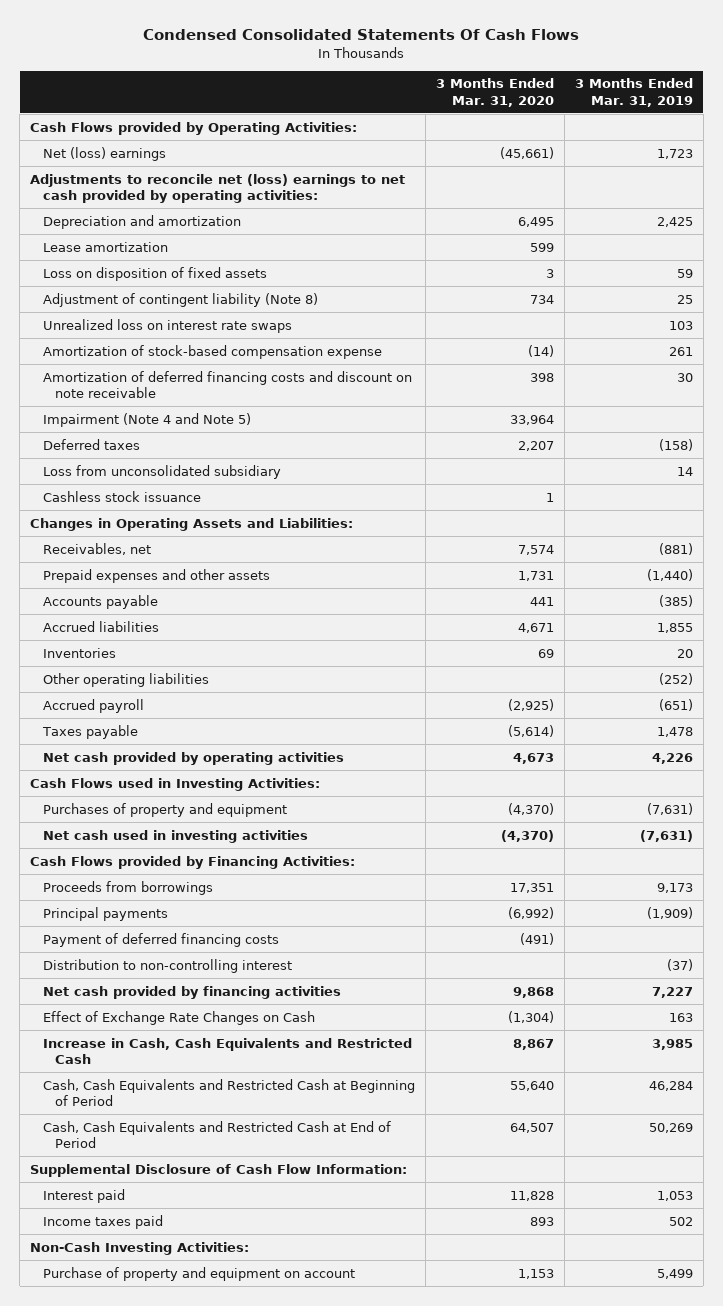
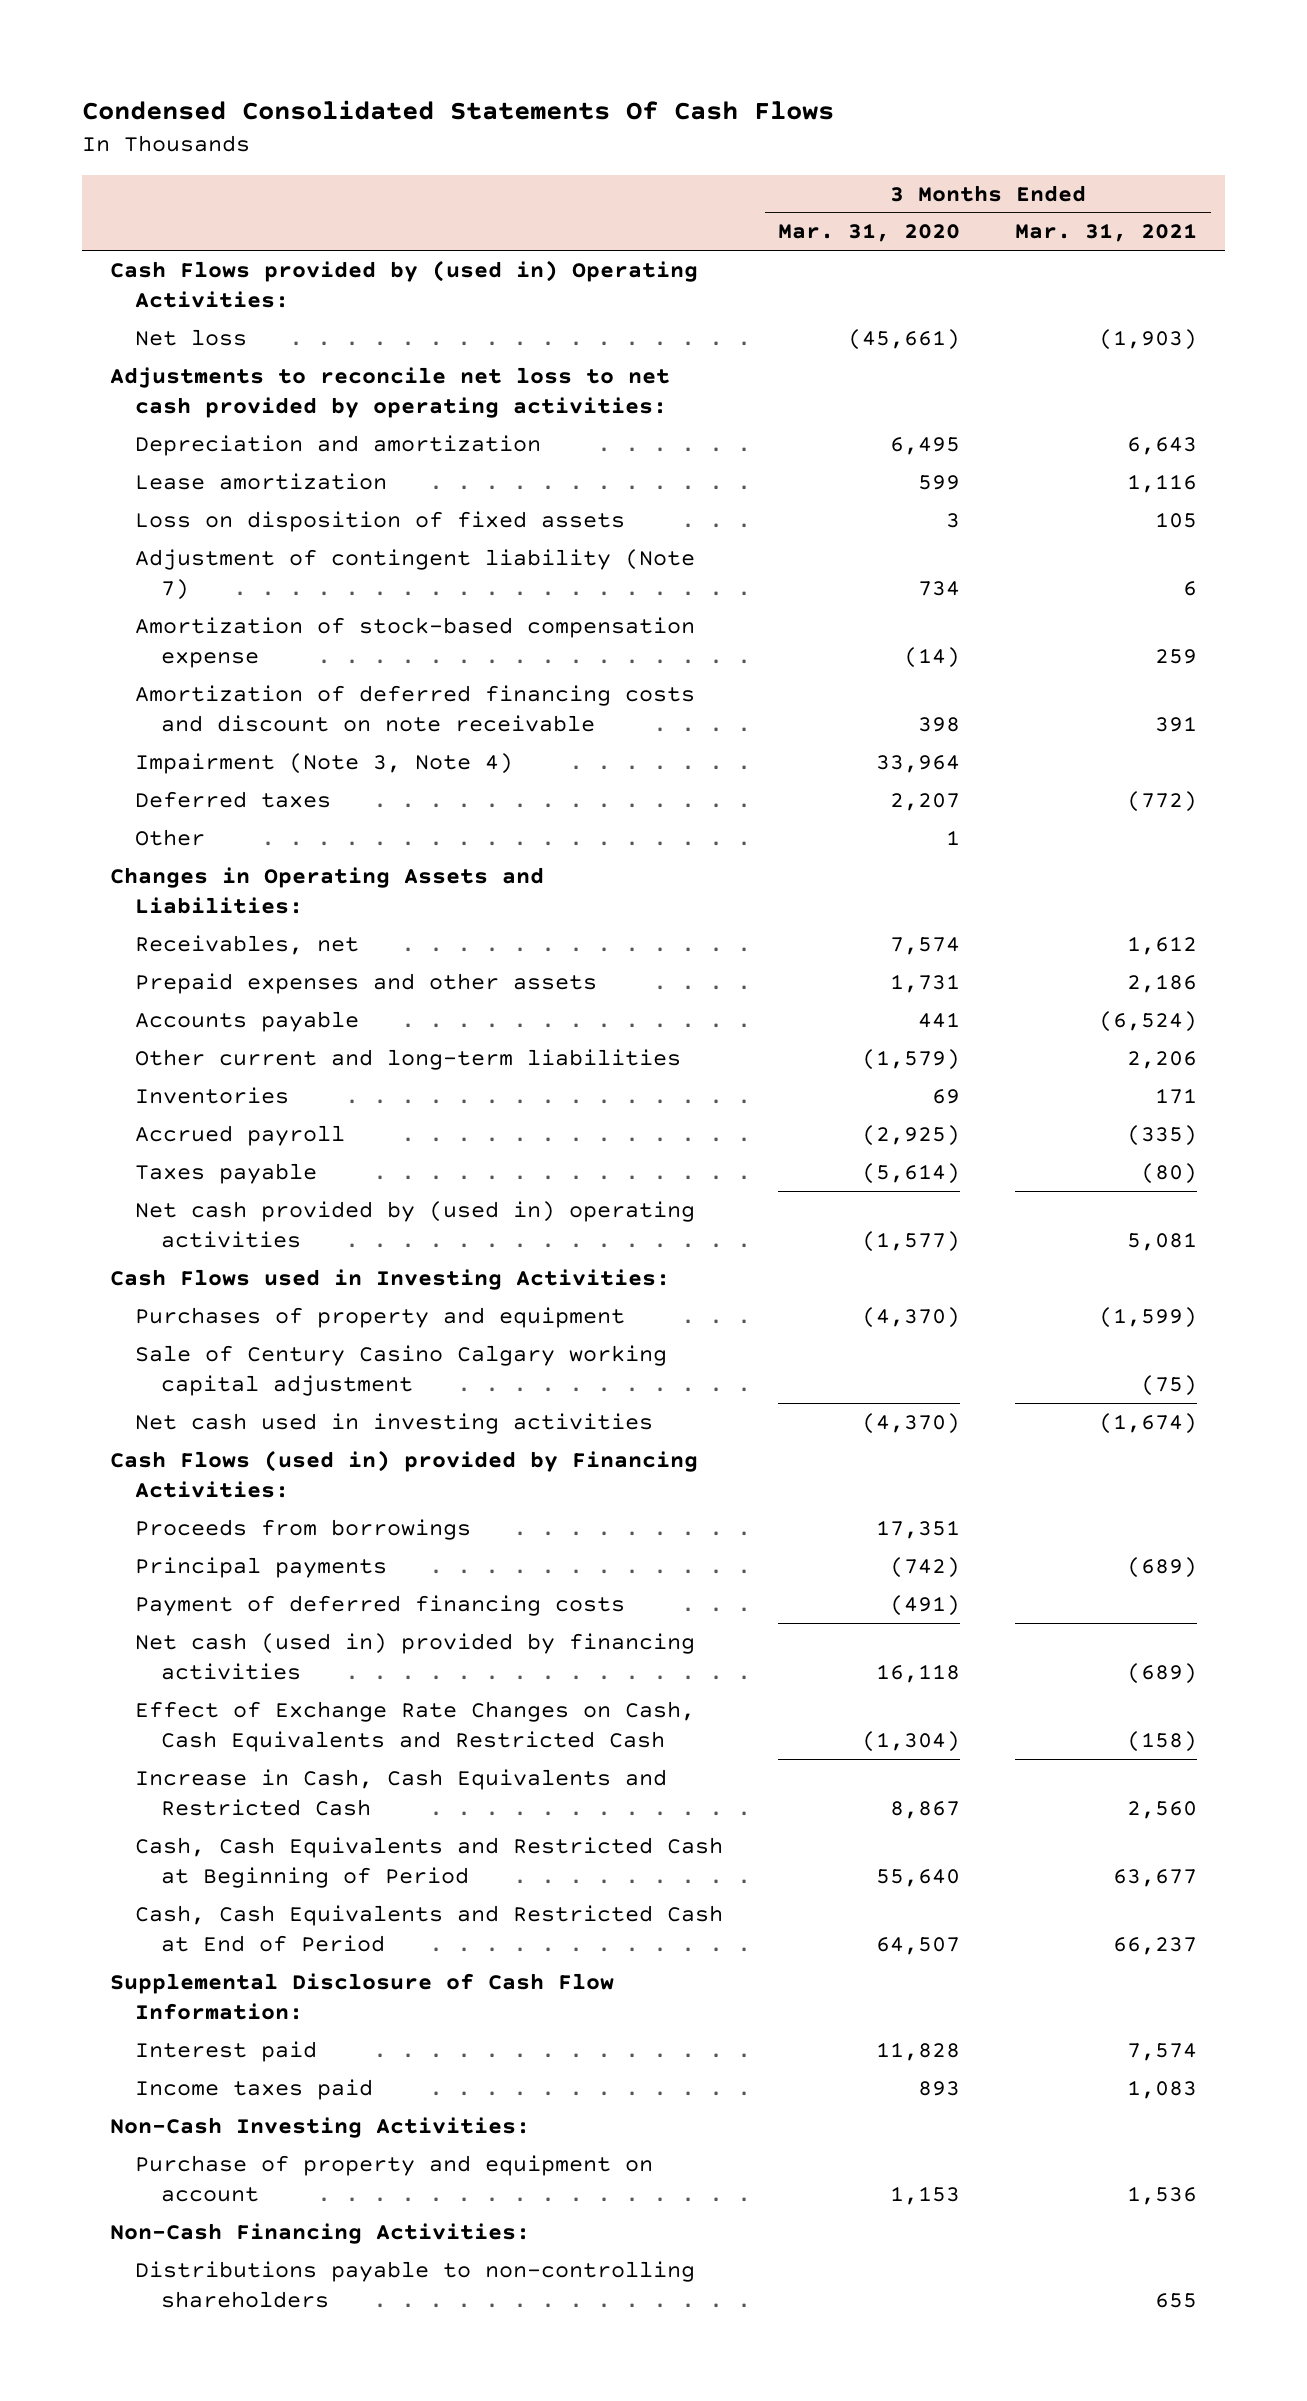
- | 3 Months Ended Mar. 31, 2020 | 3 Months Ended Mar. 31, 2019
+ | 3 Months Ended Mar. 31, 2020 | 3 Months Ended Mar. 31, 2021
- Cash Flows provided by Operating Activities:
- Net (loss) earnings | (45,661) | 1,723
- Adjustments to reconcile net (loss) earnings to net cash provided by operating activities:
+ Cash Flows provided by (used in) Operating Activities:
+ Net loss | (45,661) | (1,903)
+ Adjustments to reconcile net loss to net cash provided by operating activities:
- Adjustment of contingent liability (Note 8) | 734 | 25
- Unrealized loss on interest rate swaps | | 103
+ Adjustment of contingent liability (Note 7) | 734 | 6
- Impairment (Note 4 and Note 5) | 33,964 |
+ Impairment (Note 3, Note 4) | 33,964 |
- Loss from unconsolidated subsidiary | | 14
- Cashless stock issuance | 1 |
+ Other | 1 |
- Accrued liabilities | 4,671 | 1,855
+ Other current and long-term liabilities | (1,579) | 2,206
- Other operating liabilities | | (252)
- Net cash provided by operating activities | 4,673 | 4,226
+ Net cash provided by (used in) operating activities | (1,577) | 5,081
+ Sale of Century Casino Calgary working capital adjustment | | (75)
- Cash Flows provided by Financing Activities:
+ Cash Flows (used in) provided by Financing Activities:
- Principal payments | (6,992) | (1,909)
+ Principal payments | (742) | (689)
- Distribution to non-controlling interest | | (37)
- Net cash provided by financing activities | 9,868 | 7,227
- Effect of Exchange Rate Changes on Cash | (1,304) | 163
+ Net cash (used in) provided by financing activities | 16,118 | (689)
+ Effect of Exchange Rate Changes on Cash, Cash Equivalents and Restricted Cash | (1,304) | (158)
+ Non-Cash Financing Activities:
+ Distributions payable to non-controlling shareholders | | 655

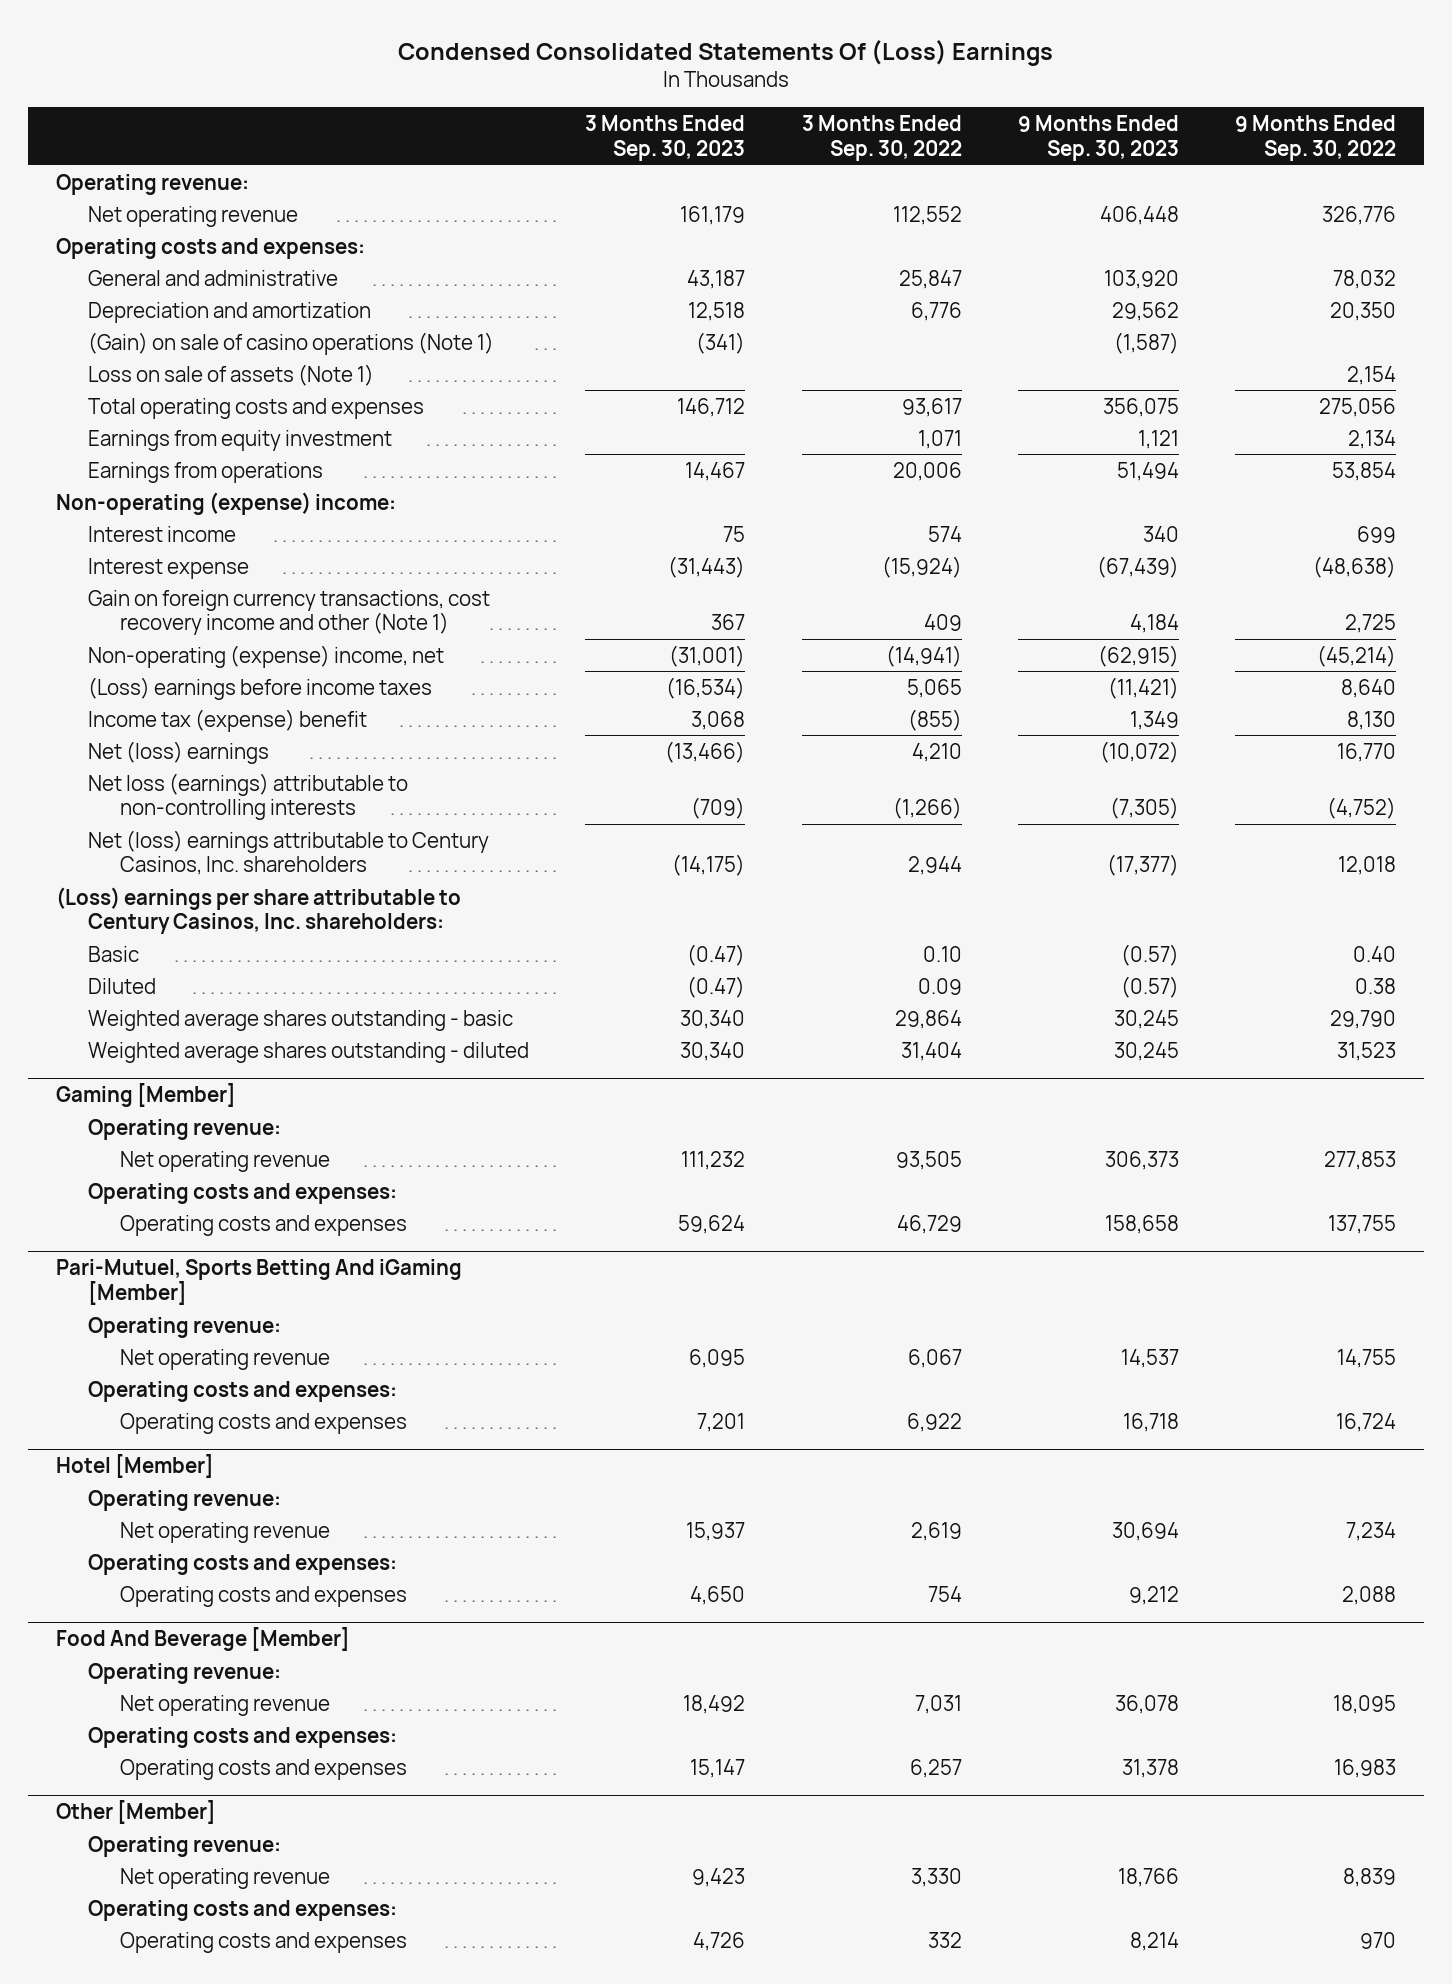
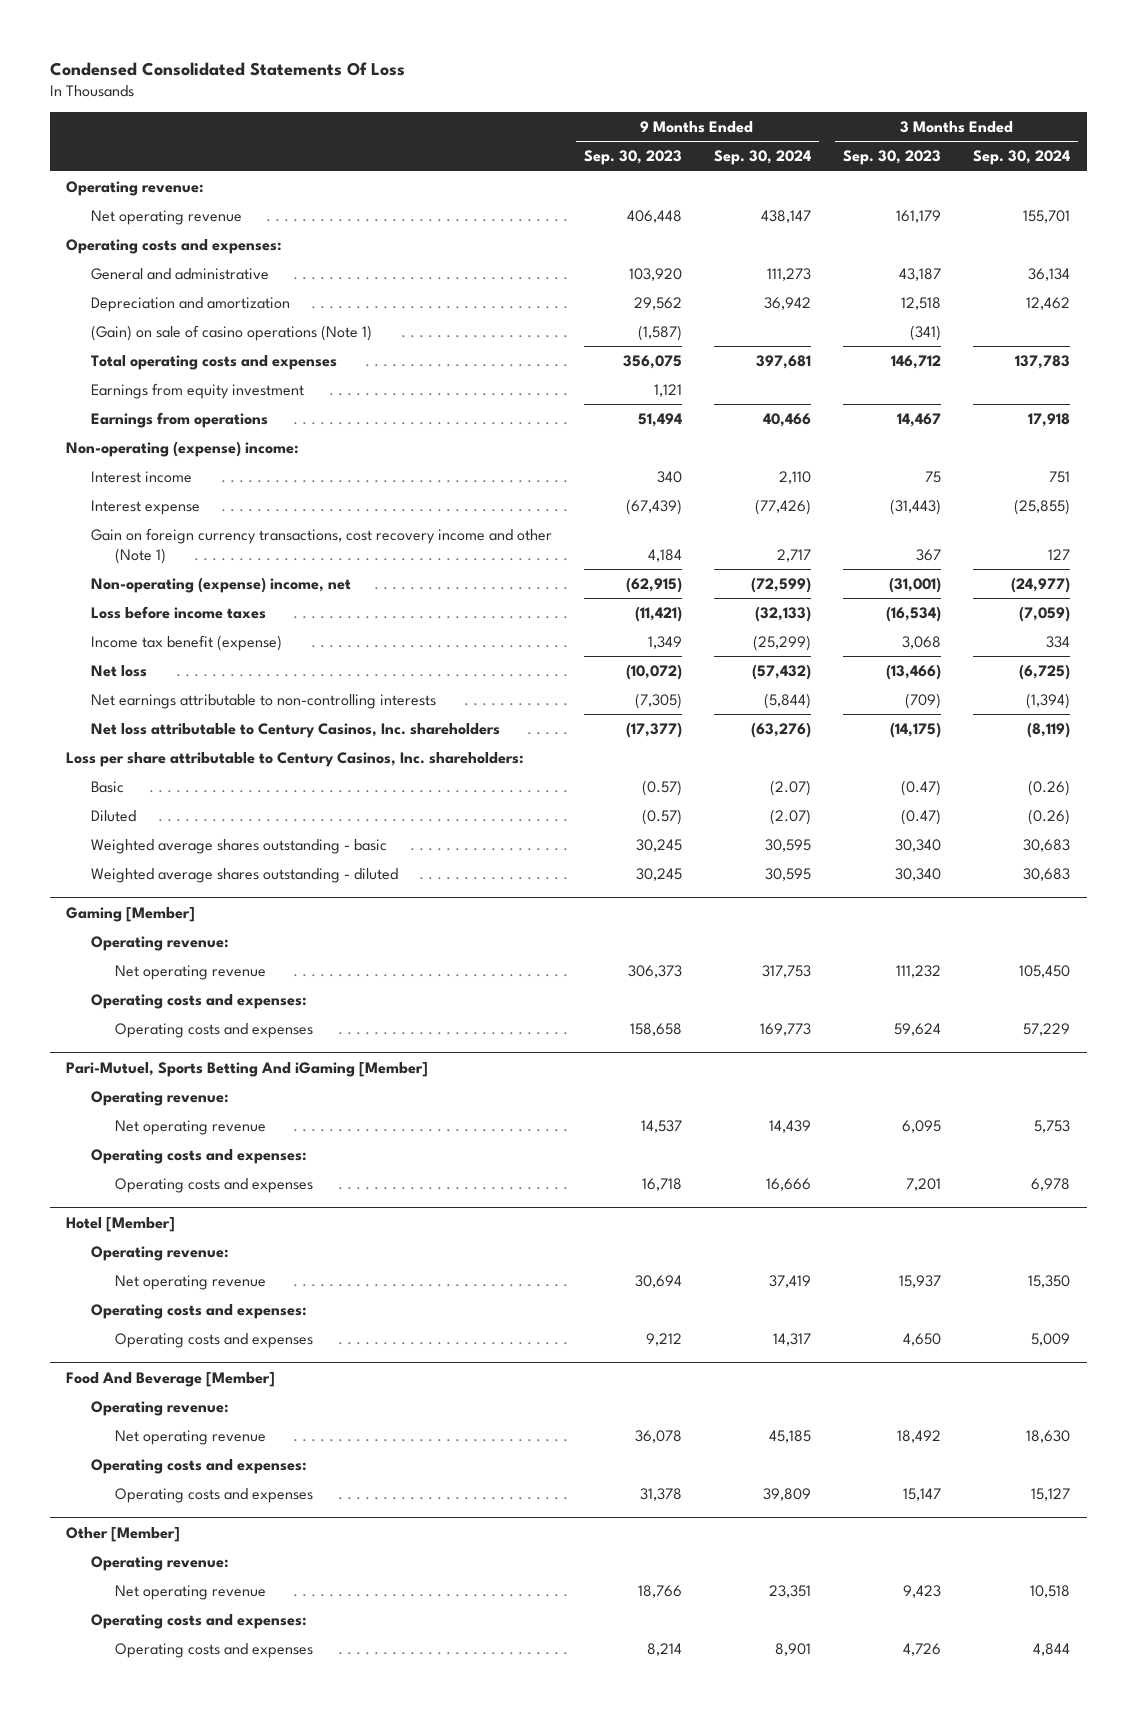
- Condensed Consolidated Statements Of (Loss) Earnings
+ Condensed Consolidated Statements Of Loss
- | 3 Months Ended Sep. 30, 2023 | 3 Months Ended Sep. 30, 2022 | 9 Months Ended Sep. 30, 2023 | 9 Months Ended Sep. 30, 2022
+ | 9 Months Ended Sep. 30, 2023 | 9 Months Ended Sep. 30, 2024 | 3 Months Ended Sep. 30, 2023 | 3 Months Ended Sep. 30, 2024
- Loss on sale of assets (Note 1) | | | | 2,154
- (Loss) earnings before income taxes | (16,534) | 5,065 | (11,421) | 8,640
- Income tax (expense) benefit | 3,068 | (855) | 1,349 | 8,130
- Net (loss) earnings | (13,466) | 4,210 | (10,072) | 16,770
- Net loss (earnings) attributable to non-controlling interests | (709) | (1,266) | (7,305) | (4,752)
- Net (loss) earnings attributable to Century Casinos, Inc. shareholders | (14,175) | 2,944 | (17,377) | 12,018
- (Loss) earnings per share attributable to Century Casinos, Inc. shareholders:
+ Loss before income taxes | (11,421) | (32,133) | (16,534) | (7,059)
+ Income tax benefit (expense) | 1,349 | (25,299) | 3,068 | 334
+ Net loss | (10,072) | (57,432) | (13,466) | (6,725)
+ Net earnings attributable to non-controlling interests | (7,305) | (5,844) | (709) | (1,394)
+ Net loss attributable to Century Casinos, Inc. shareholders | (17,377) | (63,276) | (14,175) | (8,119)
+ Loss per share attributable to Century Casinos, Inc. shareholders:

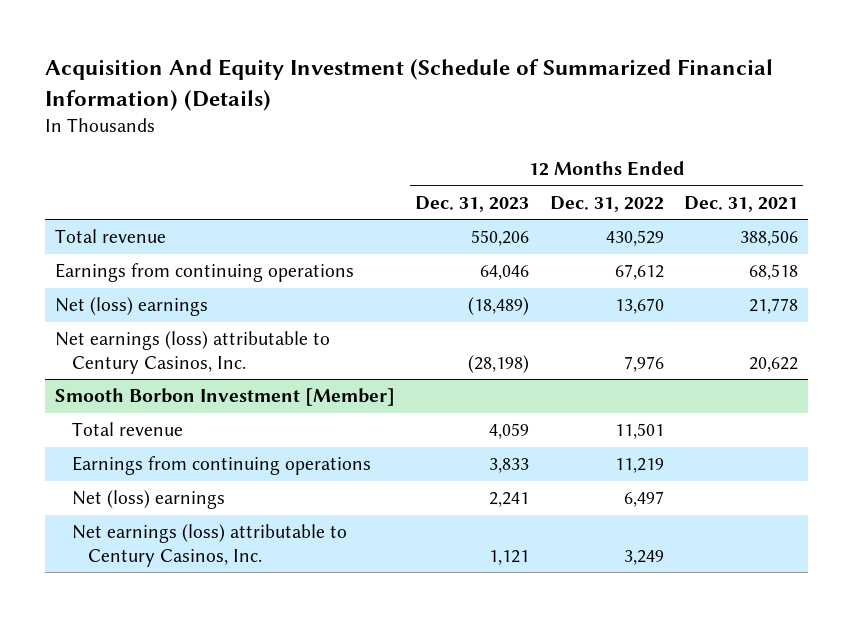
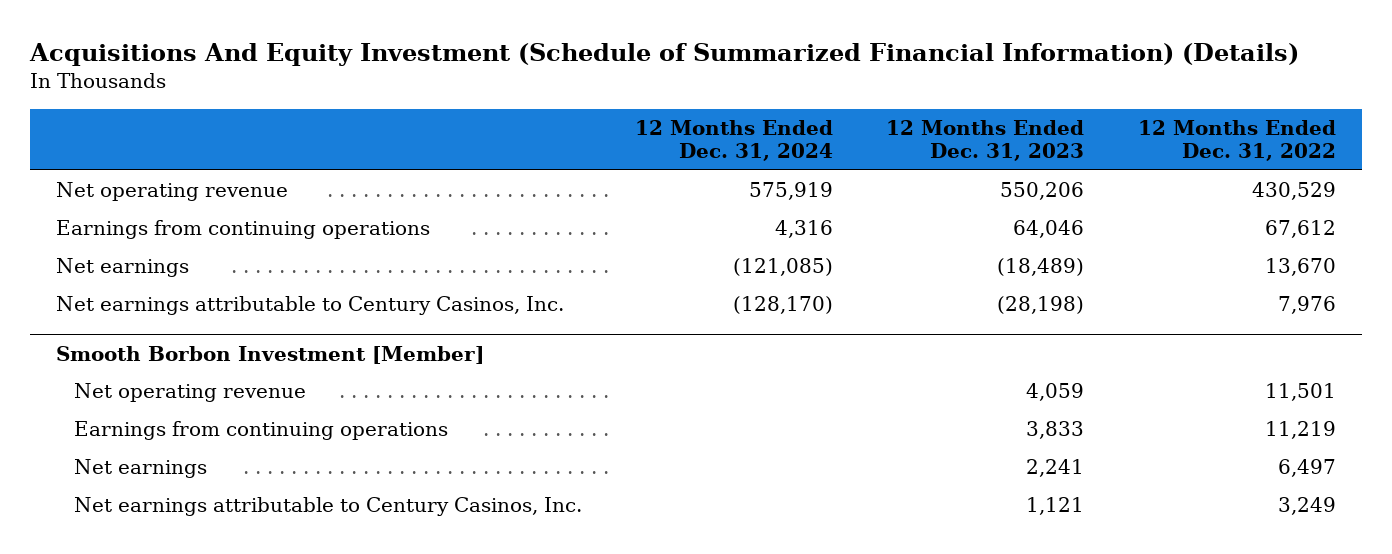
- Acquisition And Equity Investment (Schedule of Summarized Financial Information) (Details)
+ Acquisitions And Equity Investment (Schedule of Summarized Financial Information) (Details)
- | 12 Months Ended Dec. 31, 2023 | 12 Months Ended Dec. 31, 2022 | 12 Months Ended Dec. 31, 2021
+ | 12 Months Ended Dec. 31, 2024 | 12 Months Ended Dec. 31, 2023 | 12 Months Ended Dec. 31, 2022
- Total revenue | 550,206 | 430,529 | 388,506
+ Net operating revenue | 575,919 | 550,206 | 430,529
- Net (loss) earnings | (18,489) | 13,670 | 21,778
- Net earnings (loss) attributable to Century Casinos, Inc. | (28,198) | 7,976 | 20,622
+ Net earnings | (121,085) | (18,489) | 13,670
+ Net earnings attributable to Century Casinos, Inc. | (128,170) | (28,198) | 7,976
@ Smooth Borbon Investment [Member]
- Total revenue | 4,059 | 11,501 |
+ Net operating revenue | | 4,059 | 11,501
- Net (loss) earnings | 2,241 | 6,497 |
- Net earnings (loss) attributable to Century Casinos, Inc. | 1,121 | 3,249 |
+ Net earnings | | 2,241 | 6,497
+ Net earnings attributable to Century Casinos, Inc. | | 1,121 | 3,249

